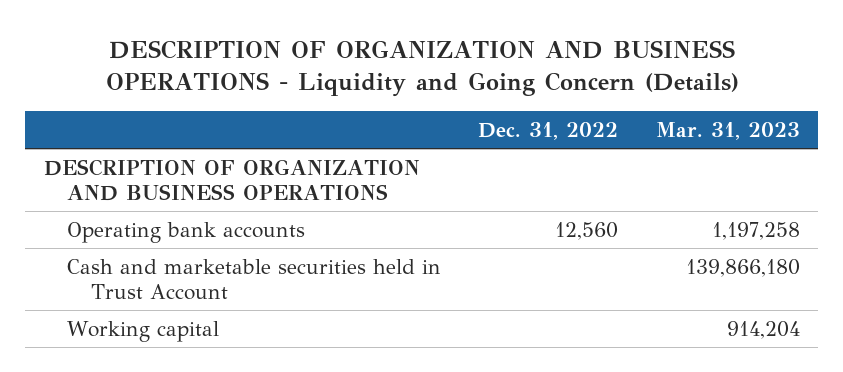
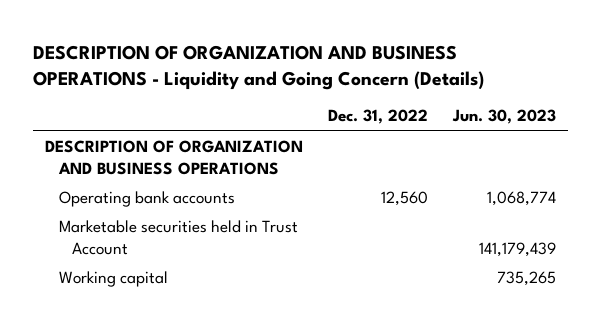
- | Dec. 31, 2022 | Mar. 31, 2023
+ | Dec. 31, 2022 | Jun. 30, 2023
- Cash and marketable securities held in Trust Account | | 139,866,180
+ Marketable securities held in Trust Account | | 141,179,439

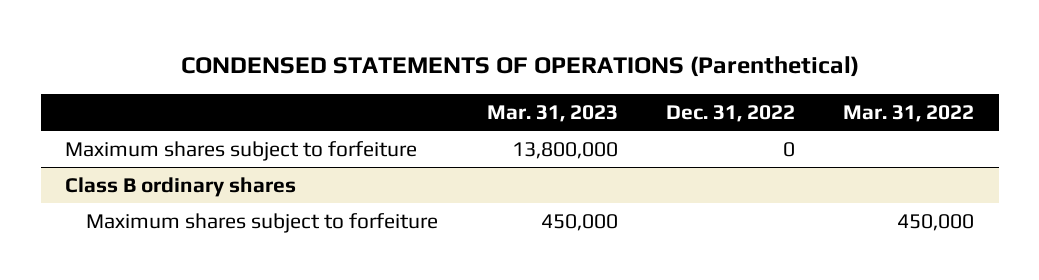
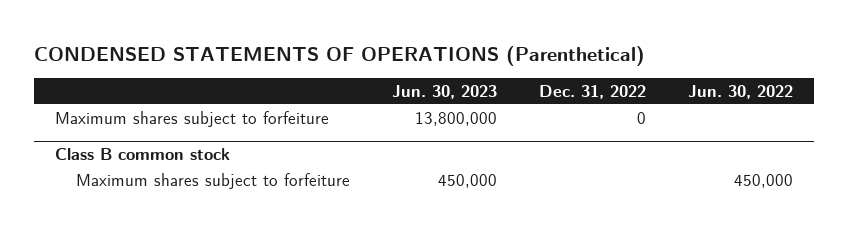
- | Mar. 31, 2023 | Dec. 31, 2022 | Mar. 31, 2022
+ | Jun. 30, 2023 | Dec. 31, 2022 | Jun. 30, 2022
- Class B ordinary shares
+ Class B common stock

